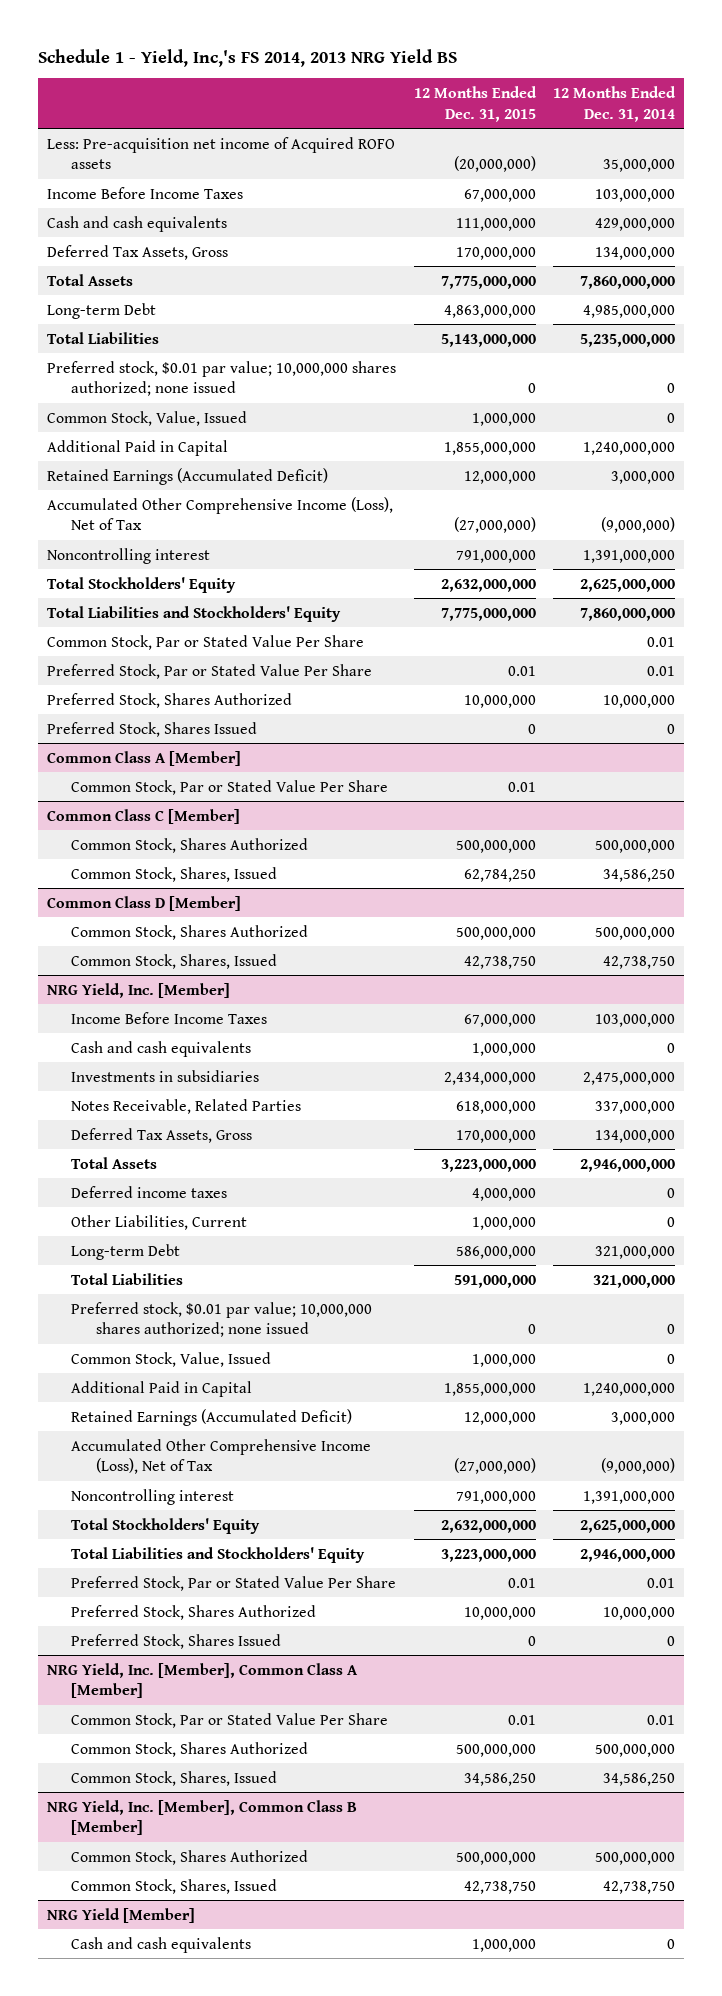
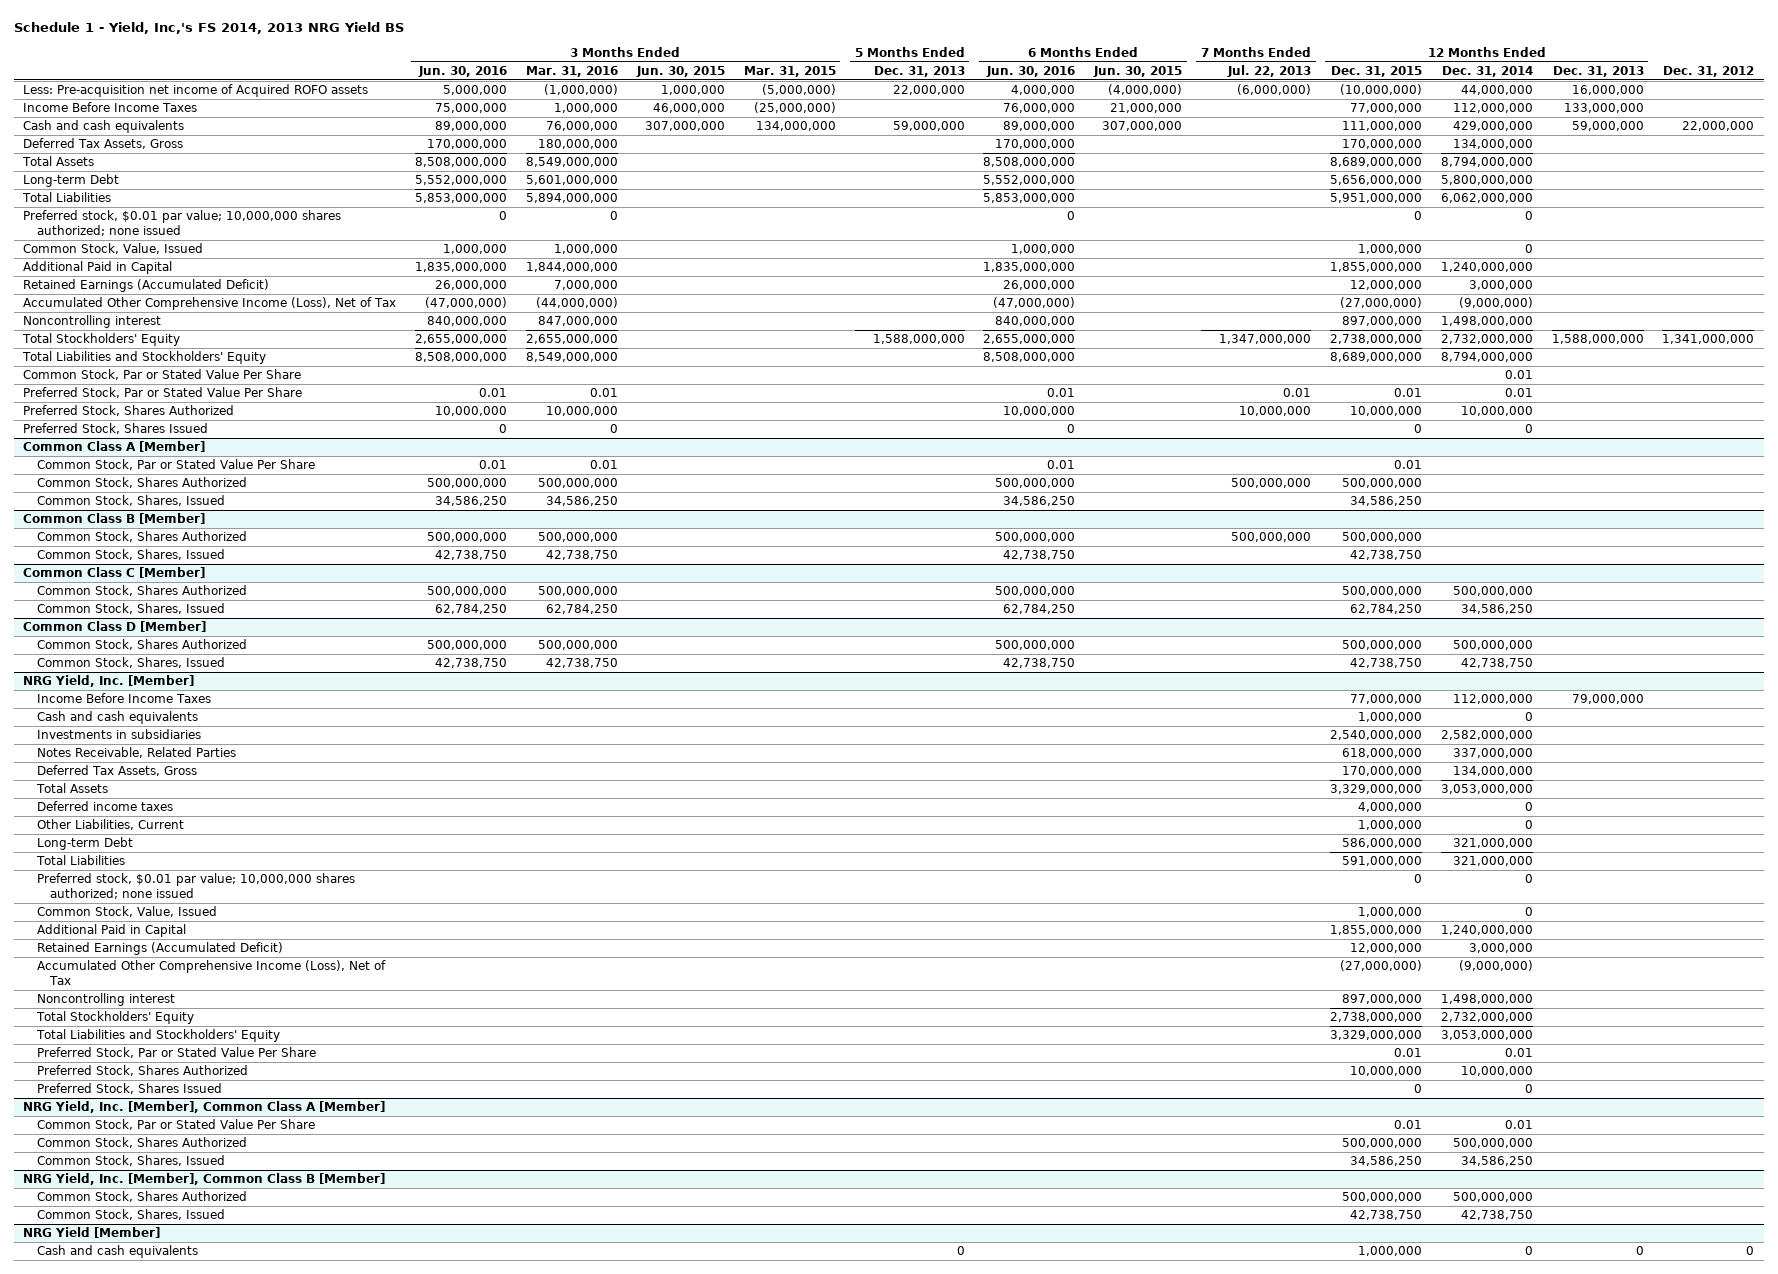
- | 12 Months Ended Dec. 31, 2015 | 12 Months Ended Dec. 31, 2014
+ | 3 Months Ended Jun. 30, 2016 | 3 Months Ended Mar. 31, 2016 | 3 Months Ended Jun. 30, 2015 | 3 Months Ended Mar. 31, 2015 | 5 Months Ended Dec. 31, 2013 | 6 Months Ended Jun. 30, 2016 | 6 Months Ended Jun. 30, 2015 | 7 Months Ended Jul. 22, 2013 | 12 Months Ended Dec. 31, 2015 | 12 Months Ended Dec. 31, 2014 | 12 Months Ended Dec. 31, 2013 | Dec. 31, 2012
- Less: Pre-acquisition net income of Acquired ROFO assets | (20,000,000) | 35,000,000
- Income Before Income Taxes | 67,000,000 | 103,000,000
+ Less: Pre-acquisition net income of Acquired ROFO assets | 5,000,000 | (1,000,000) | 1,000,000 | (5,000,000) | 22,000,000 | 4,000,000 | (4,000,000) | (6,000,000) | (10,000,000) | 44,000,000 | 16,000,000 |
+ Income Before Income Taxes | 75,000,000 | 1,000,000 | 46,000,000 | (25,000,000) | | 76,000,000 | 21,000,000 | | 77,000,000 | 112,000,000 | 133,000,000 |
- Total Assets | 7,775,000,000 | 7,860,000,000
- Long-term Debt | 4,863,000,000 | 4,985,000,000
- Total Liabilities | 5,143,000,000 | 5,235,000,000
+ Total Assets | 8,508,000,000 | 8,549,000,000 | | | | 8,508,000,000 | | | 8,689,000,000 | 8,794,000,000 | |
+ Long-term Debt | 5,552,000,000 | 5,601,000,000 | | | | 5,552,000,000 | | | 5,656,000,000 | 5,800,000,000 | |
+ Total Liabilities | 5,853,000,000 | 5,894,000,000 | | | | 5,853,000,000 | | | 5,951,000,000 | 6,062,000,000 | |
- Noncontrolling interest | 791,000,000 | 1,391,000,000
- Total Stockholders' Equity | 2,632,000,000 | 2,625,000,000
- Total Liabilities and Stockholders' Equity | 7,775,000,000 | 7,860,000,000
+ Noncontrolling interest | 840,000,000 | 847,000,000 | | | | 840,000,000 | | | 897,000,000 | 1,498,000,000 | |
+ Total Stockholders' Equity | 2,655,000,000 | 2,655,000,000 | | | 1,588,000,000 | 2,655,000,000 | | 1,347,000,000 | 2,738,000,000 | 2,732,000,000 | 1,588,000,000 | 1,341,000,000
+ Total Liabilities and Stockholders' Equity | 8,508,000,000 | 8,549,000,000 | | | | 8,508,000,000 | | | 8,689,000,000 | 8,794,000,000 | |
@ Common Class A [Member]
+ Common Stock, Shares Authorized | 500,000,000 | 500,000,000 | | | | 500,000,000 | | 500,000,000 | 500,000,000 | | |
+ Common Stock, Shares, Issued | 34,586,250 | 34,586,250 | | | | 34,586,250 | | | 34,586,250 | | |
+ Common Class B [Member]
+ Common Stock, Shares Authorized | 500,000,000 | 500,000,000 | | | | 500,000,000 | | 500,000,000 | 500,000,000 | | |
+ Common Stock, Shares, Issued | 42,738,750 | 42,738,750 | | | | 42,738,750 | | | 42,738,750 | | |
@ NRG Yield, Inc. [Member]
- Income Before Income Taxes | 67,000,000 | 103,000,000
+ Income Before Income Taxes | | | | | | | | | 77,000,000 | 112,000,000 | 79,000,000 |
- Investments in subsidiaries | 2,434,000,000 | 2,475,000,000
+ Investments in subsidiaries | | | | | | | | | 2,540,000,000 | 2,582,000,000 | |
- Total Assets | 3,223,000,000 | 2,946,000,000
+ Total Assets | | | | | | | | | 3,329,000,000 | 3,053,000,000 | |
- Noncontrolling interest | 791,000,000 | 1,391,000,000
- Total Stockholders' Equity | 2,632,000,000 | 2,625,000,000
- Total Liabilities and Stockholders' Equity | 3,223,000,000 | 2,946,000,000
+ Noncontrolling interest | | | | | | | | | 897,000,000 | 1,498,000,000 | |
+ Total Stockholders' Equity | | | | | | | | | 2,738,000,000 | 2,732,000,000 | |
+ Total Liabilities and Stockholders' Equity | | | | | | | | | 3,329,000,000 | 3,053,000,000 | |

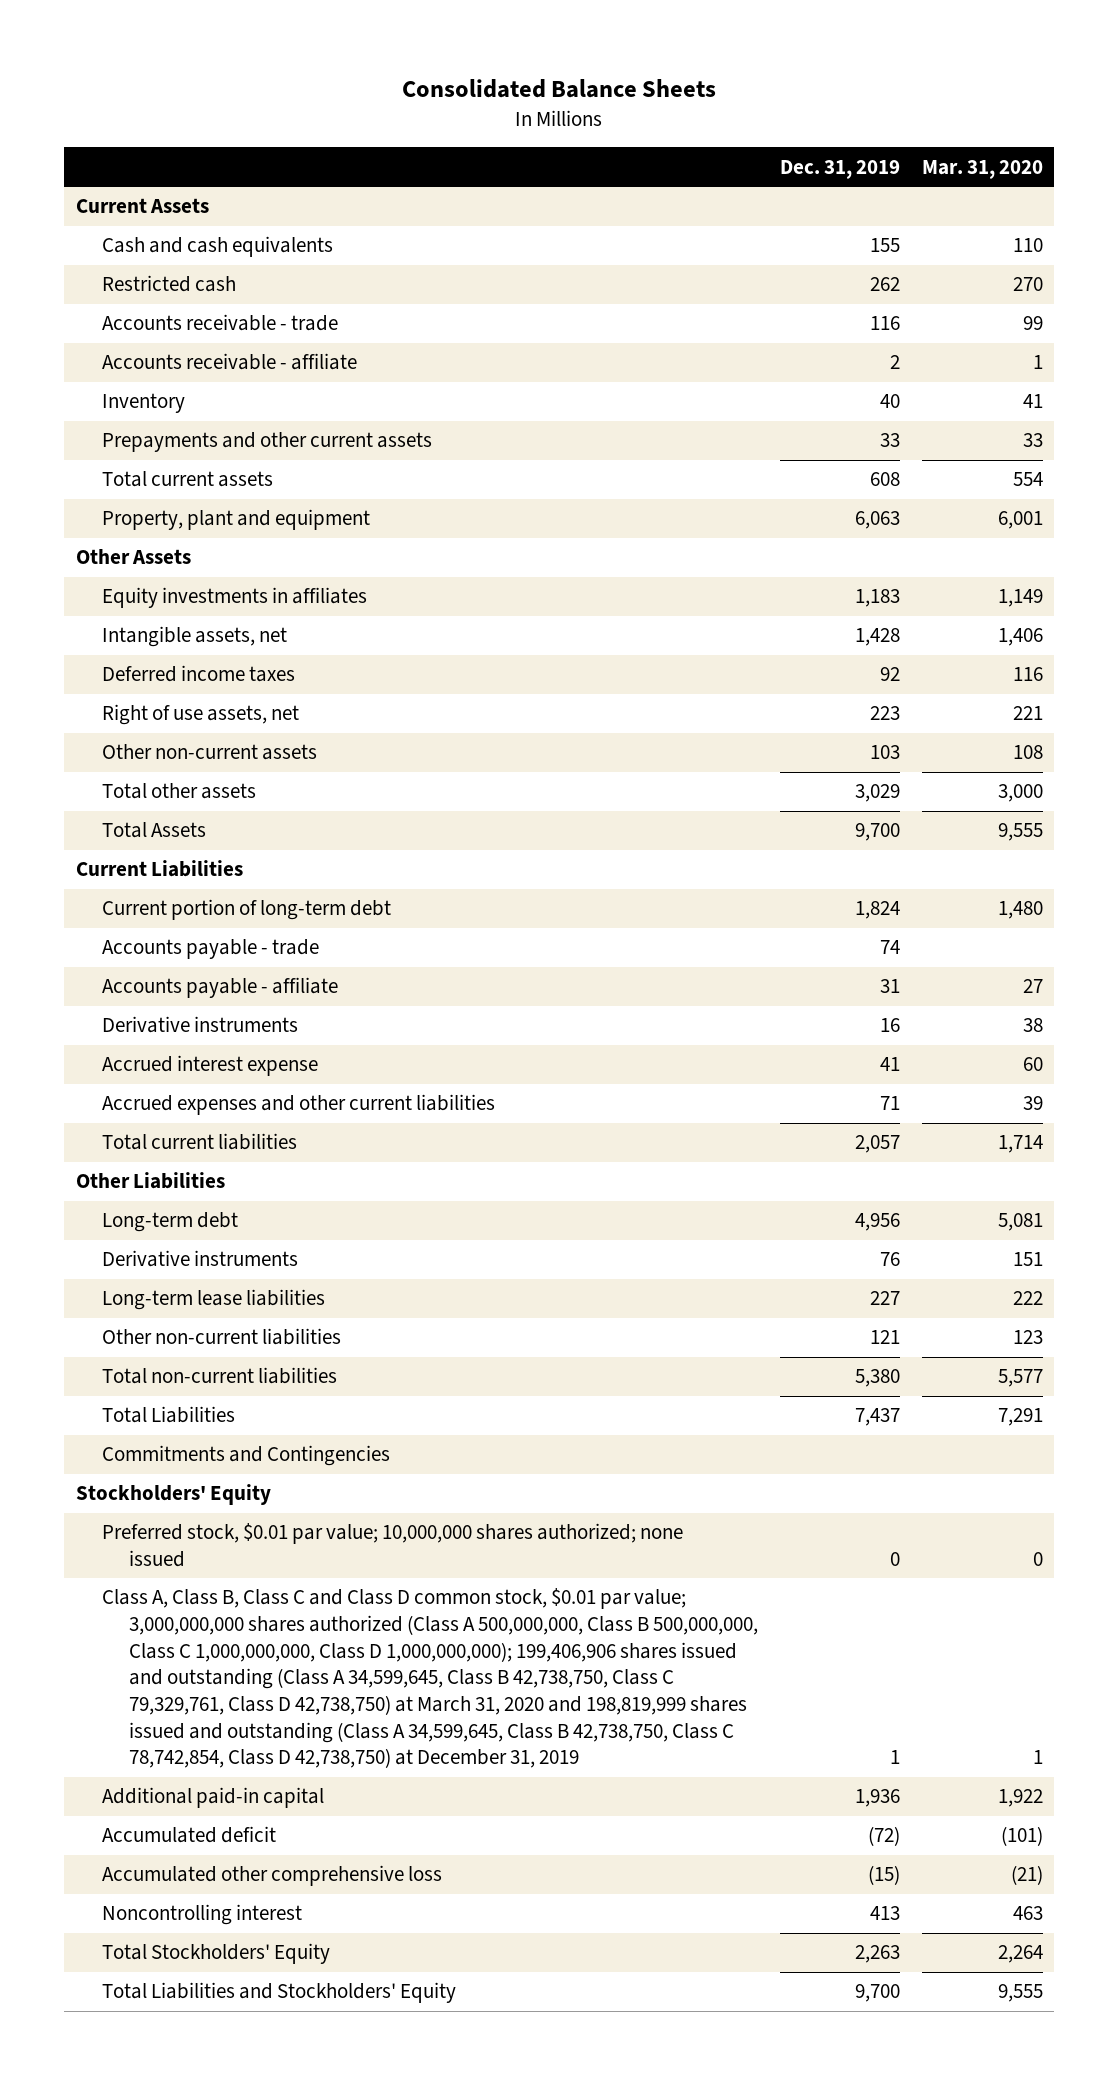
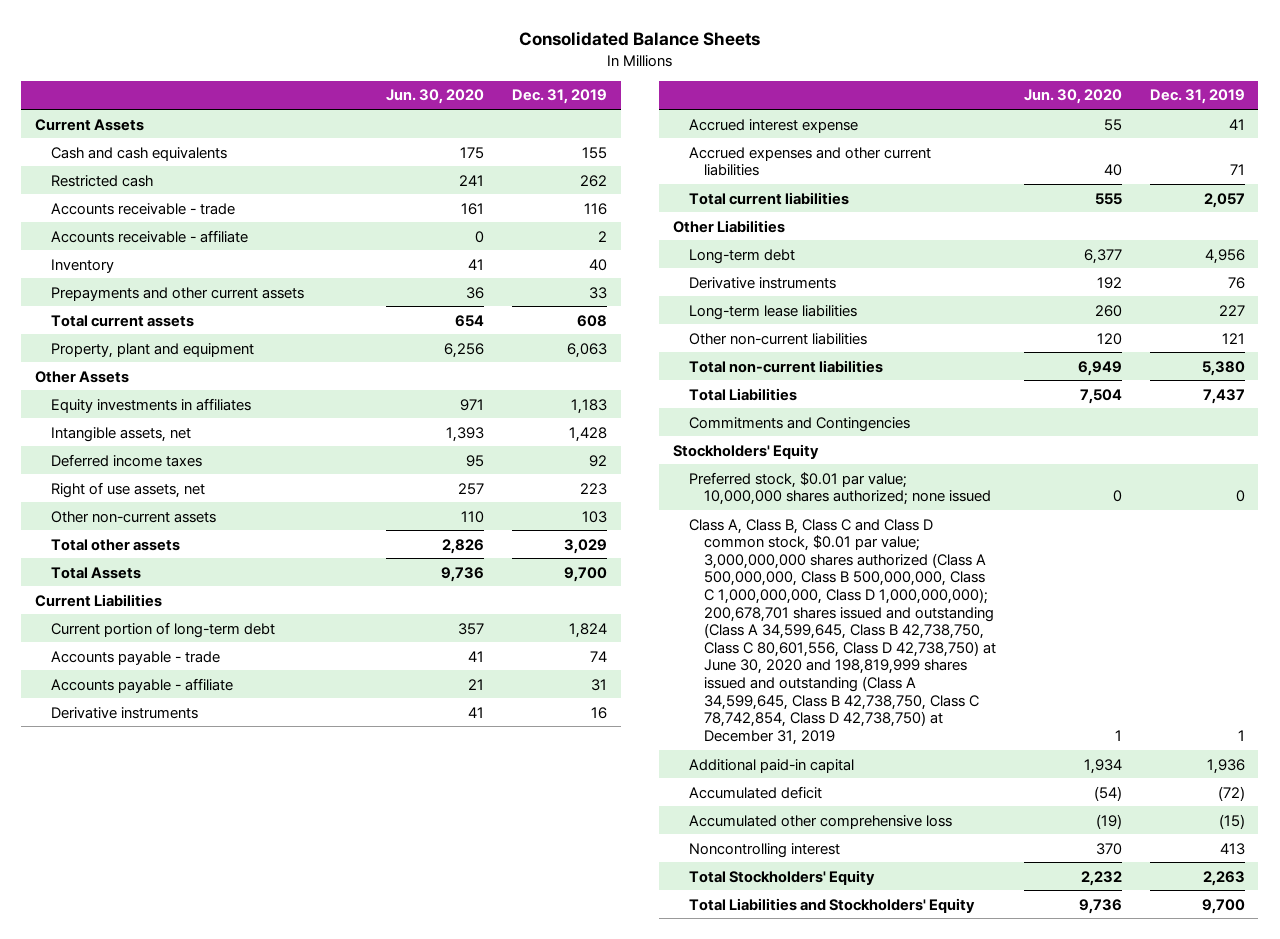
- | Dec. 31, 2019 | Mar. 31, 2020
+ | Jun. 30, 2020 | Dec. 31, 2019
- Class A, Class B, Class C and Class D common stock, $0.01 par value; 3,000,000,000 shares authorized (Class A 500,000,000, Class B 500,000,000, Class C 1,000,000,000, Class D 1,000,000,000); 199,406,906 shares issued and outstanding (Class A 34,599,645, Class B 42,738,750, Class C 79,329,761, Class D 42,738,750) at March 31, 2020 and 198,819,999 shares issued and outstanding (Class A 34,599,645, Class B 42,738,750, Class C 78,742,854, Class D 42,738,750) at December 31, 2019 | 1 | 1
+ Class A, Class B, Class C and Class D common stock, $0.01 par value; 3,000,000,000 shares authorized (Class A 500,000,000, Class B 500,000,000, Class C 1,000,000,000, Class D 1,000,000,000); 200,678,701 shares issued and outstanding (Class A 34,599,645, Class B 42,738,750, Class C 80,601,556, Class D 42,738,750) at June 30, 2020 and 198,819,999 shares issued and outstanding (Class A 34,599,645, Class B 42,738,750, Class C 78,742,854, Class D 42,738,750) at December 31, 2019 | 1 | 1

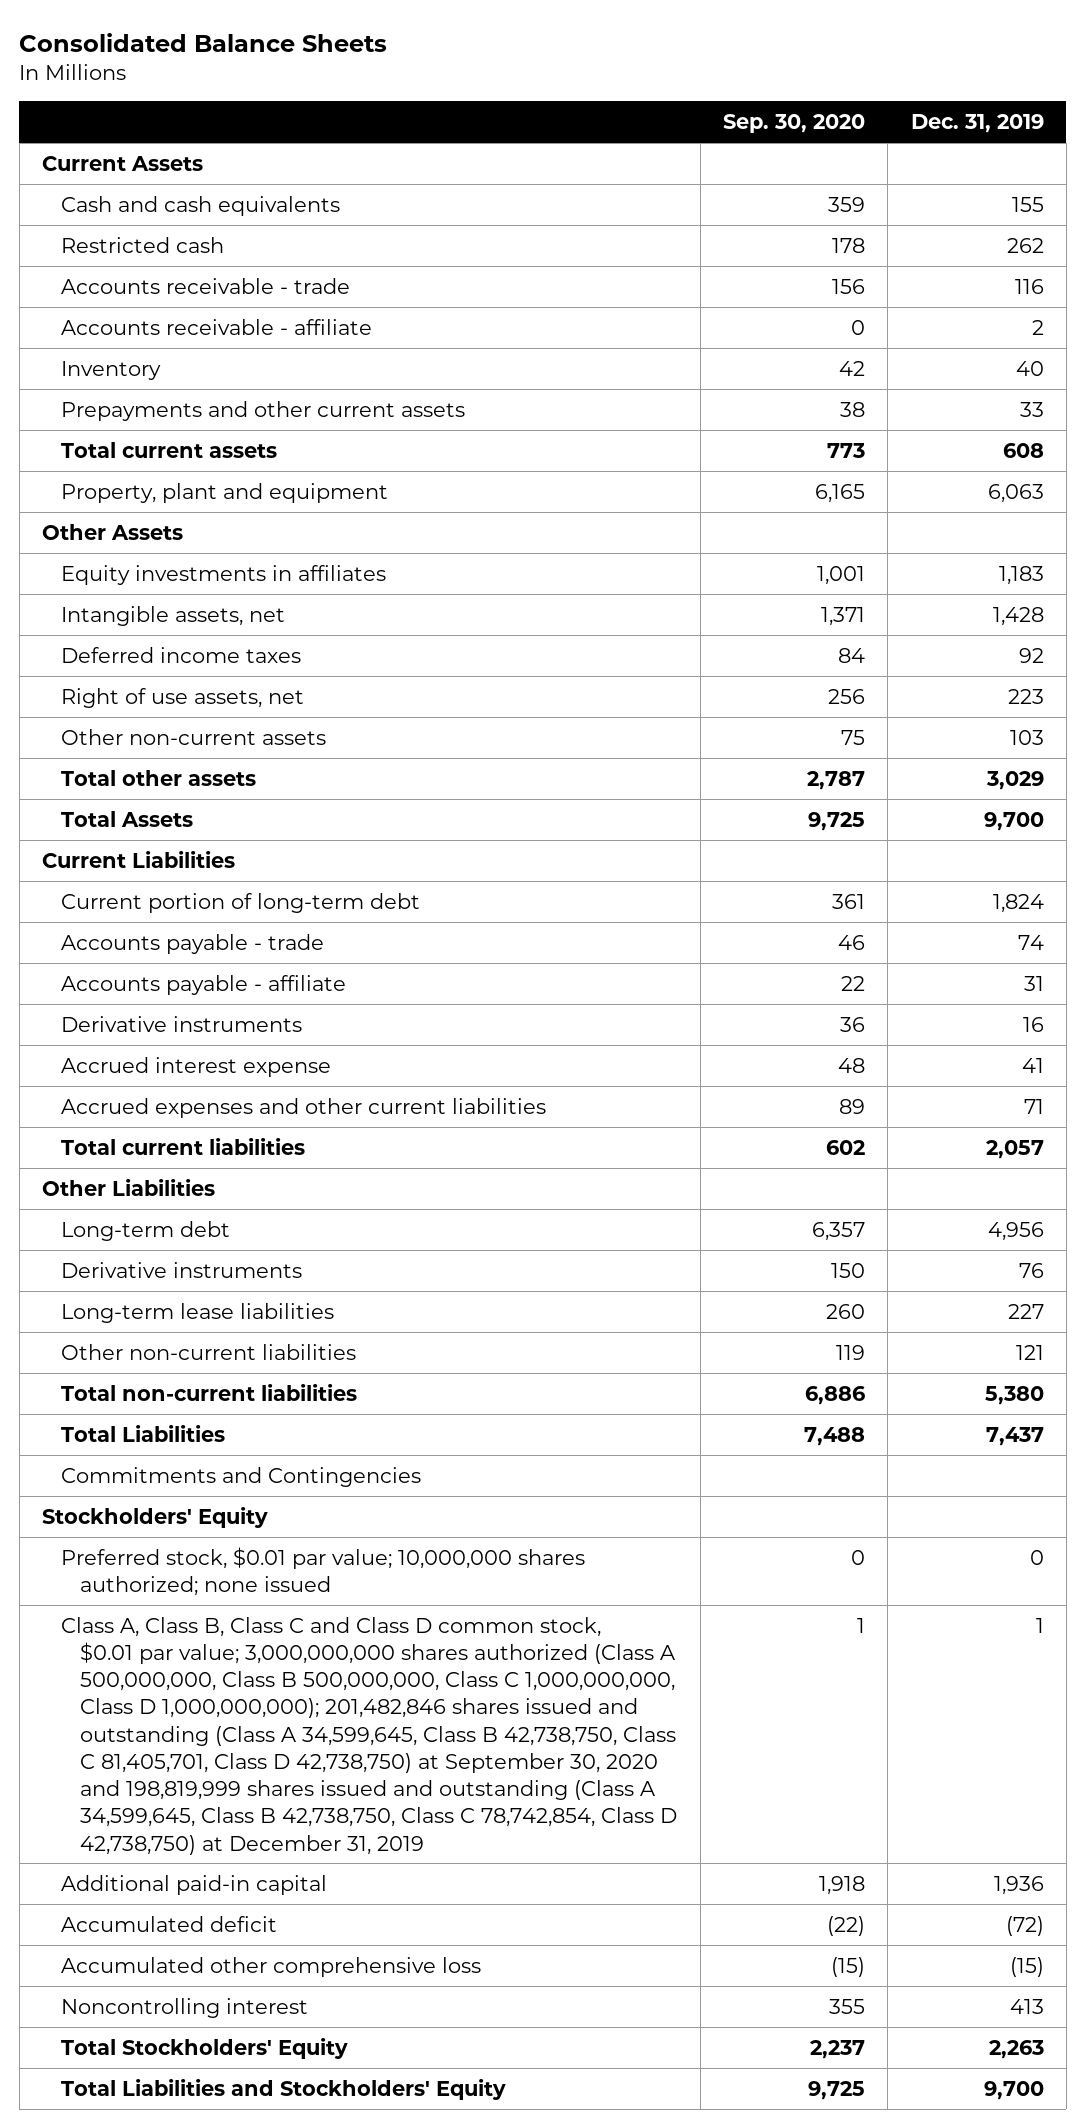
- | Jun. 30, 2020 | Dec. 31, 2019
+ | Sep. 30, 2020 | Dec. 31, 2019
- Class A, Class B, Class C and Class D common stock, $0.01 par value; 3,000,000,000 shares authorized (Class A 500,000,000, Class B 500,000,000, Class C 1,000,000,000, Class D 1,000,000,000); 200,678,701 shares issued and outstanding (Class A 34,599,645, Class B 42,738,750, Class C 80,601,556, Class D 42,738,750) at June 30, 2020 and 198,819,999 shares issued and outstanding (Class A 34,599,645, Class B 42,738,750, Class C 78,742,854, Class D 42,738,750) at December 31, 2019 | 1 | 1
+ Class A, Class B, Class C and Class D common stock, $0.01 par value; 3,000,000,000 shares authorized (Class A 500,000,000, Class B 500,000,000, Class C 1,000,000,000, Class D 1,000,000,000); 201,482,846 shares issued and outstanding (Class A 34,599,645, Class B 42,738,750, Class C 81,405,701, Class D 42,738,750) at September 30, 2020 and 198,819,999 shares issued and outstanding (Class A 34,599,645, Class B 42,738,750, Class C 78,742,854, Class D 42,738,750) at December 31, 2019 | 1 | 1

